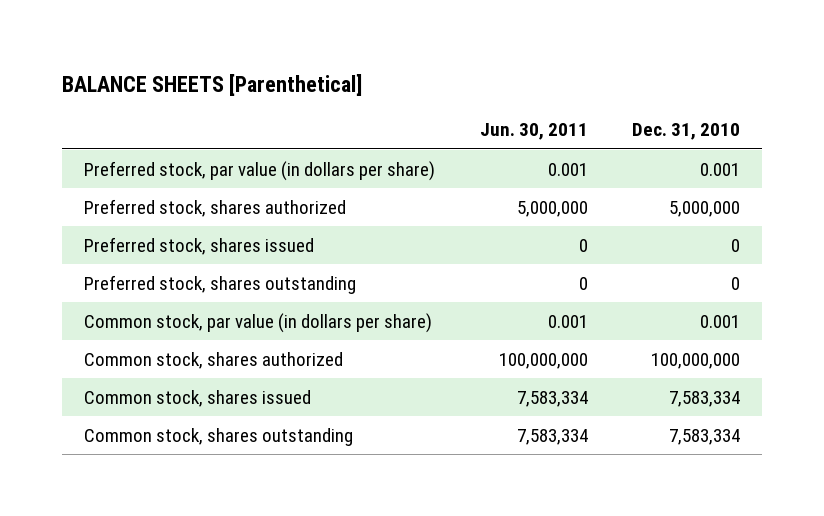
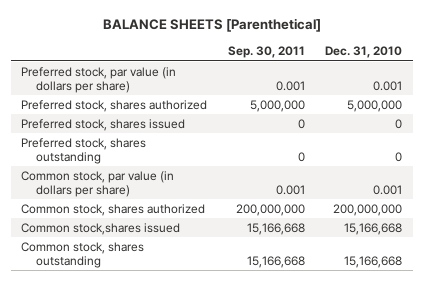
- | Jun. 30, 2011 | Dec. 31, 2010
+ | Sep. 30, 2011 | Dec. 31, 2010
- Common stock, shares authorized | 100,000,000 | 100,000,000
- Common stock, shares issued | 7,583,334 | 7,583,334
- Common stock, shares outstanding | 7,583,334 | 7,583,334
+ Common stock, shares authorized | 200,000,000 | 200,000,000
+ Common stock,shares issued | 15,166,668 | 15,166,668
+ Common stock, shares outstanding | 15,166,668 | 15,166,668

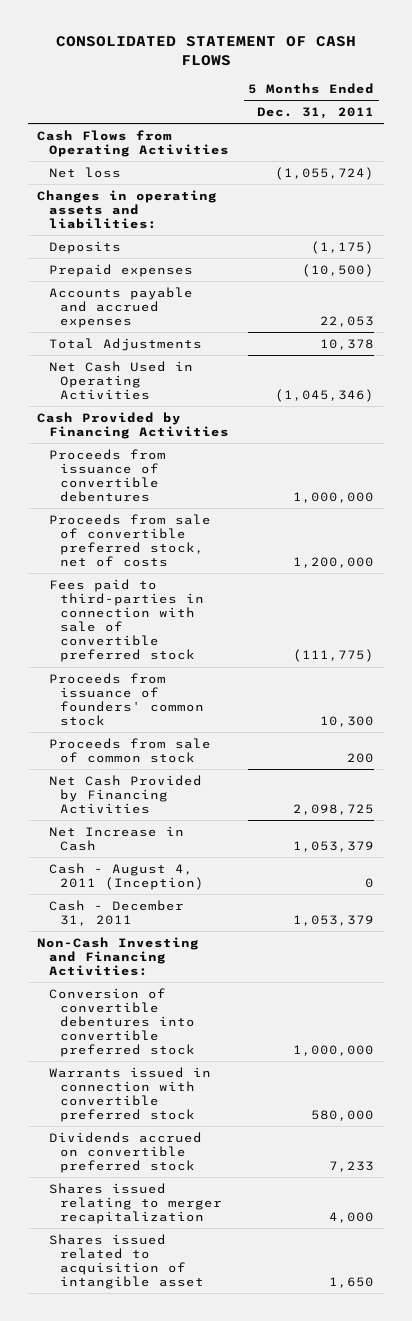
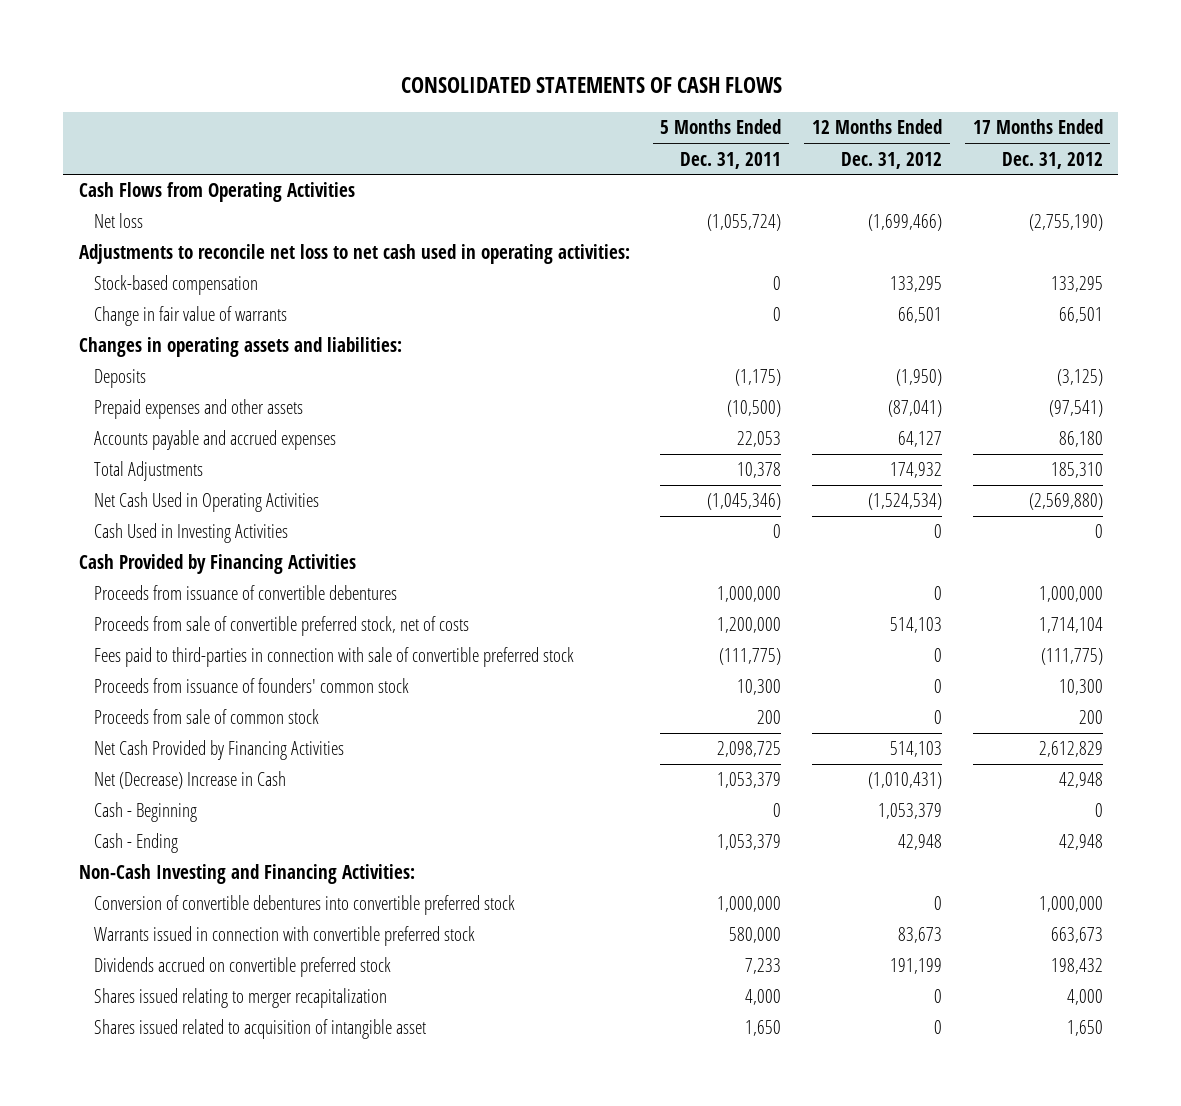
- CONSOLIDATED STATEMENT OF CASH FLOWS
+ CONSOLIDATED STATEMENTS OF CASH FLOWS
- | 5 Months Ended Dec. 31, 2011
+ | 5 Months Ended Dec. 31, 2011 | 12 Months Ended Dec. 31, 2012 | 17 Months Ended Dec. 31, 2012
+ Adjustments to reconcile net loss to net cash used in operating activities:
+ Stock-based compensation | 0 | 133,295 | 133,295
+ Change in fair value of warrants | 0 | 66,501 | 66,501
- Prepaid expenses | (10,500)
+ Prepaid expenses and other assets | (10,500) | (87,041) | (97,541)
+ Cash Used in Investing Activities | 0 | 0 | 0
- Net Increase in Cash | 1,053,379
- Cash - August 4, 2011 (Inception) | 0
- Cash - December 31, 2011 | 1,053,379
+ Net (Decrease) Increase in Cash | 1,053,379 | (1,010,431) | 42,948
+ Cash - Beginning | 0 | 1,053,379 | 0
+ Cash - Ending | 1,053,379 | 42,948 | 42,948

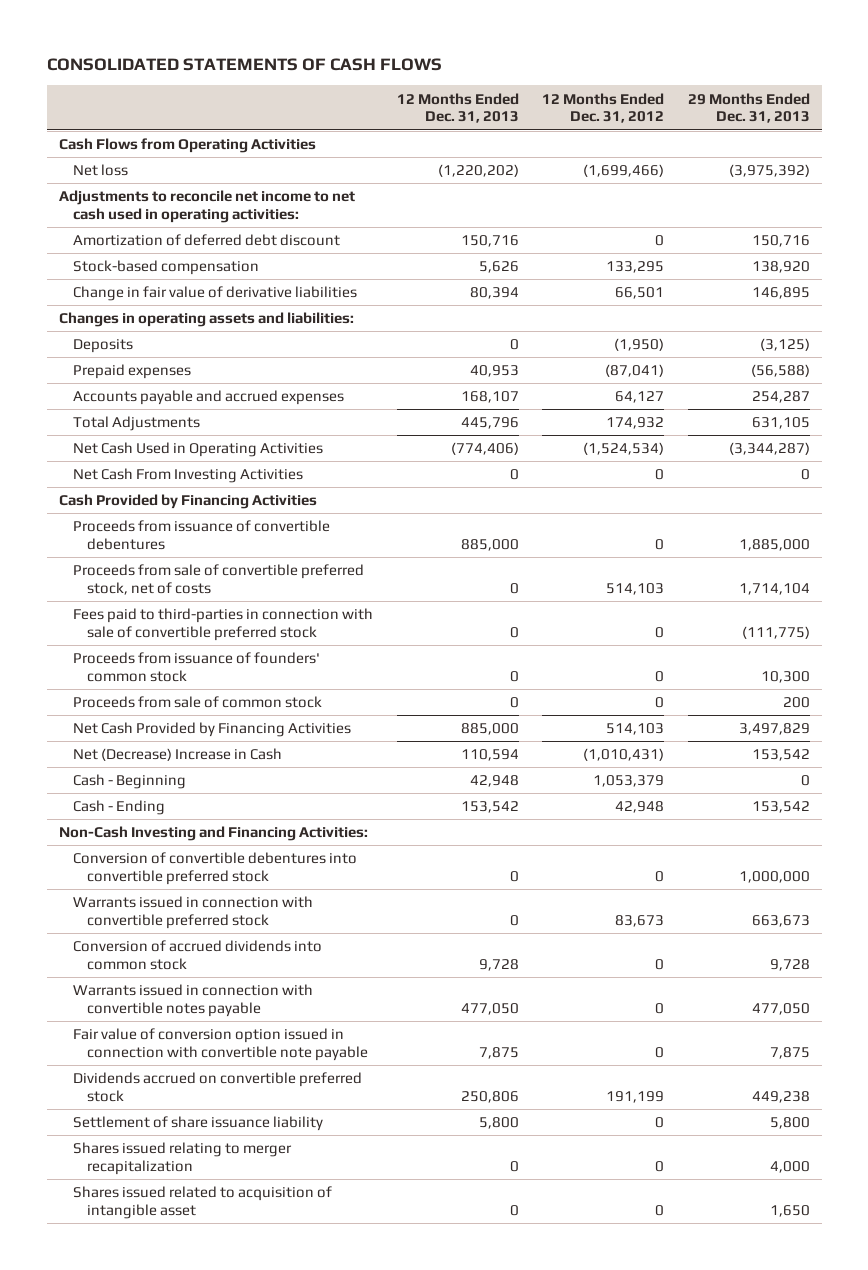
- | 5 Months Ended Dec. 31, 2011 | 12 Months Ended Dec. 31, 2012 | 17 Months Ended Dec. 31, 2012
+ | 12 Months Ended Dec. 31, 2013 | 12 Months Ended Dec. 31, 2012 | 29 Months Ended Dec. 31, 2013
- Adjustments to reconcile net loss to net cash used in operating activities:
+ Adjustments to reconcile net income to net cash used in operating activities:
+ Amortization of deferred debt discount | 150,716 | 0 | 150,716
- Change in fair value of warrants | 0 | 66,501 | 66,501
+ Change in fair value of derivative liabilities | 80,394 | 66,501 | 146,895
- Prepaid expenses and other assets | (10,500) | (87,041) | (97,541)
+ Prepaid expenses | 40,953 | (87,041) | (56,588)
- Cash Used in Investing Activities | 0 | 0 | 0
+ Net Cash From Investing Activities | 0 | 0 | 0
+ Conversion of accrued dividends into common stock | 9,728 | 0 | 9,728
+ Warrants issued in connection with convertible notes payable | 477,050 | 0 | 477,050
+ Fair value of conversion option issued in connection with convertible note payable | 7,875 | 0 | 7,875
+ Settlement of share issuance liability | 5,800 | 0 | 5,800

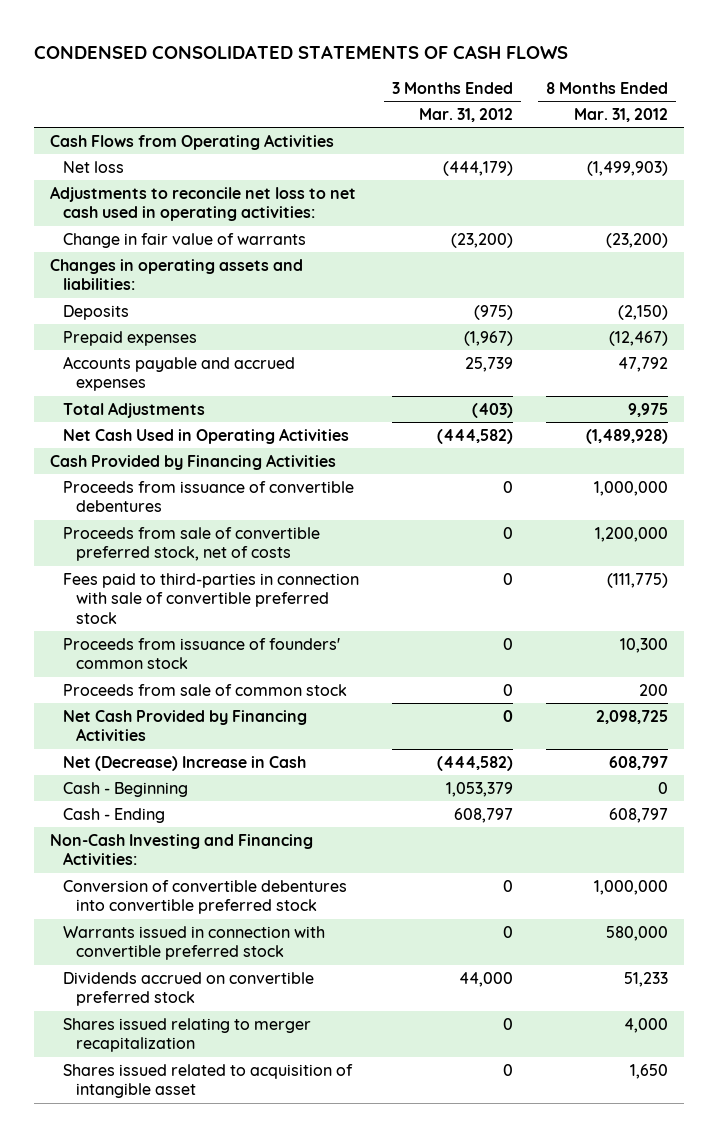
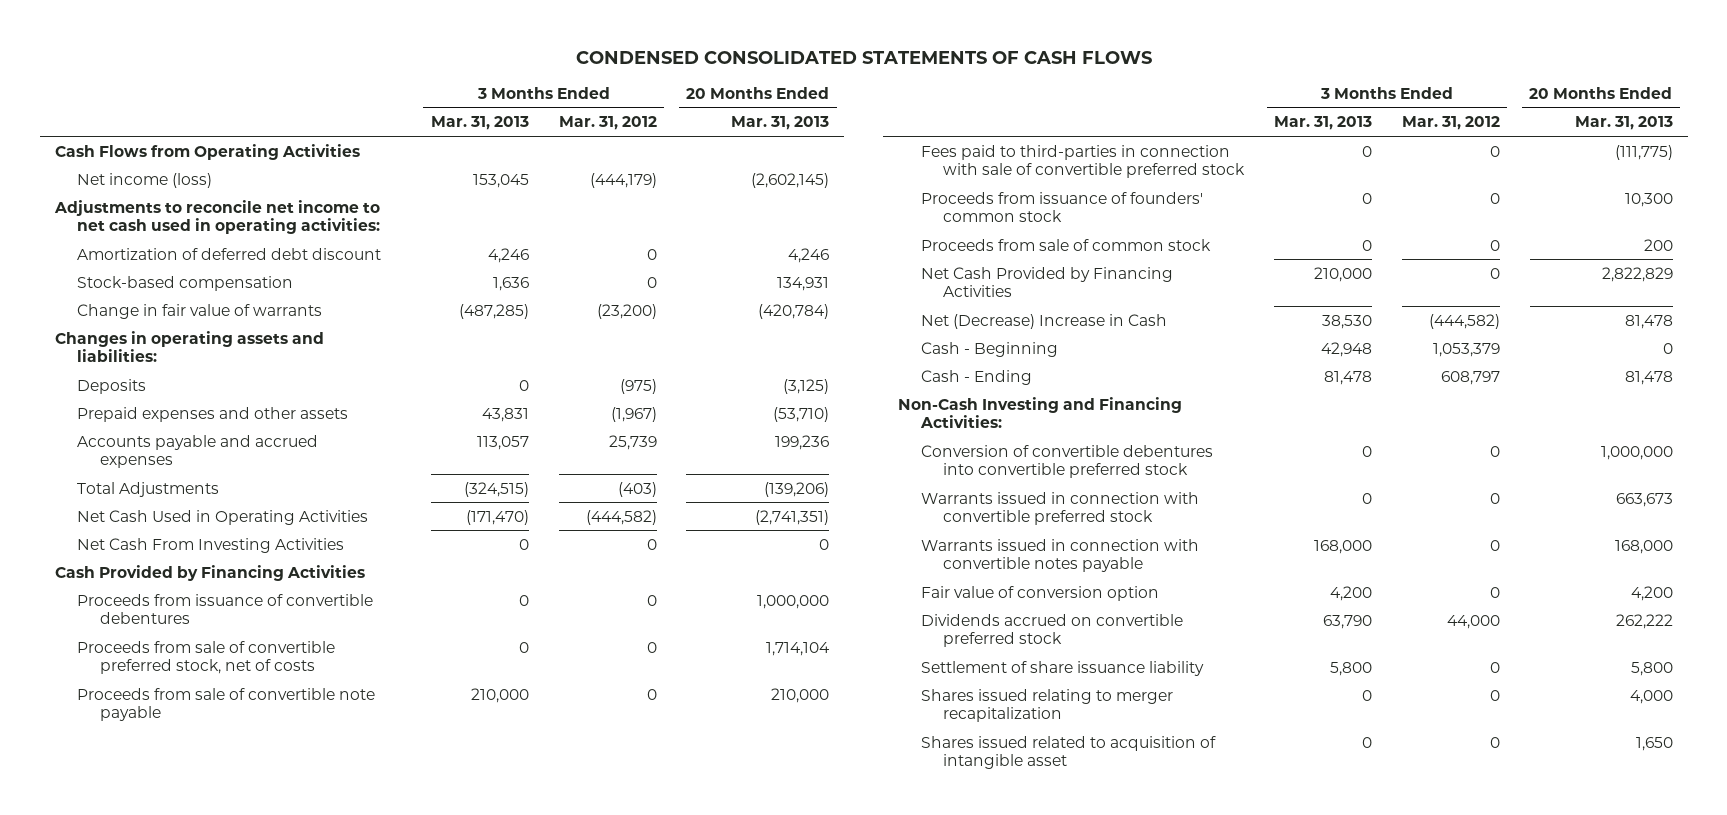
- | 3 Months Ended Mar. 31, 2012 | 8 Months Ended Mar. 31, 2012
+ | 3 Months Ended Mar. 31, 2013 | 3 Months Ended Mar. 31, 2012 | 20 Months Ended Mar. 31, 2013
- Net loss | (444,179) | (1,499,903)
- Adjustments to reconcile net loss to net cash used in operating activities:
+ Net income (loss) | 153,045 | (444,179) | (2,602,145)
+ Adjustments to reconcile net income to net cash used in operating activities:
+ Amortization of deferred debt discount | 4,246 | 0 | 4,246
+ Stock-based compensation | 1,636 | 0 | 134,931
- Prepaid expenses | (1,967) | (12,467)
+ Prepaid expenses and other assets | 43,831 | (1,967) | (53,710)
+ Net Cash From Investing Activities | 0 | 0 | 0
+ Proceeds from sale of convertible note payable | 210,000 | 0 | 210,000
+ Warrants issued in connection with convertible notes payable | 168,000 | 0 | 168,000
+ Fair value of conversion option | 4,200 | 0 | 4,200
+ Settlement of share issuance liability | 5,800 | 0 | 5,800

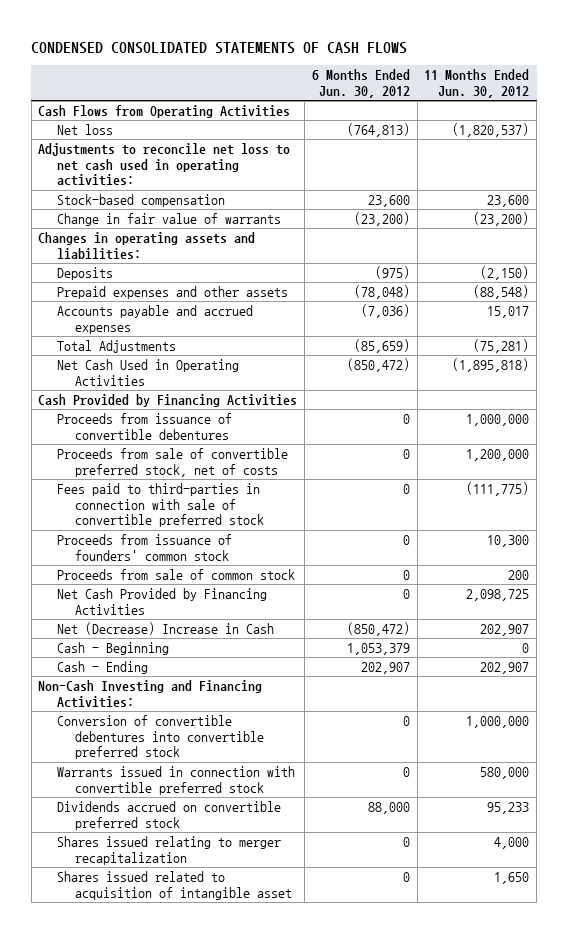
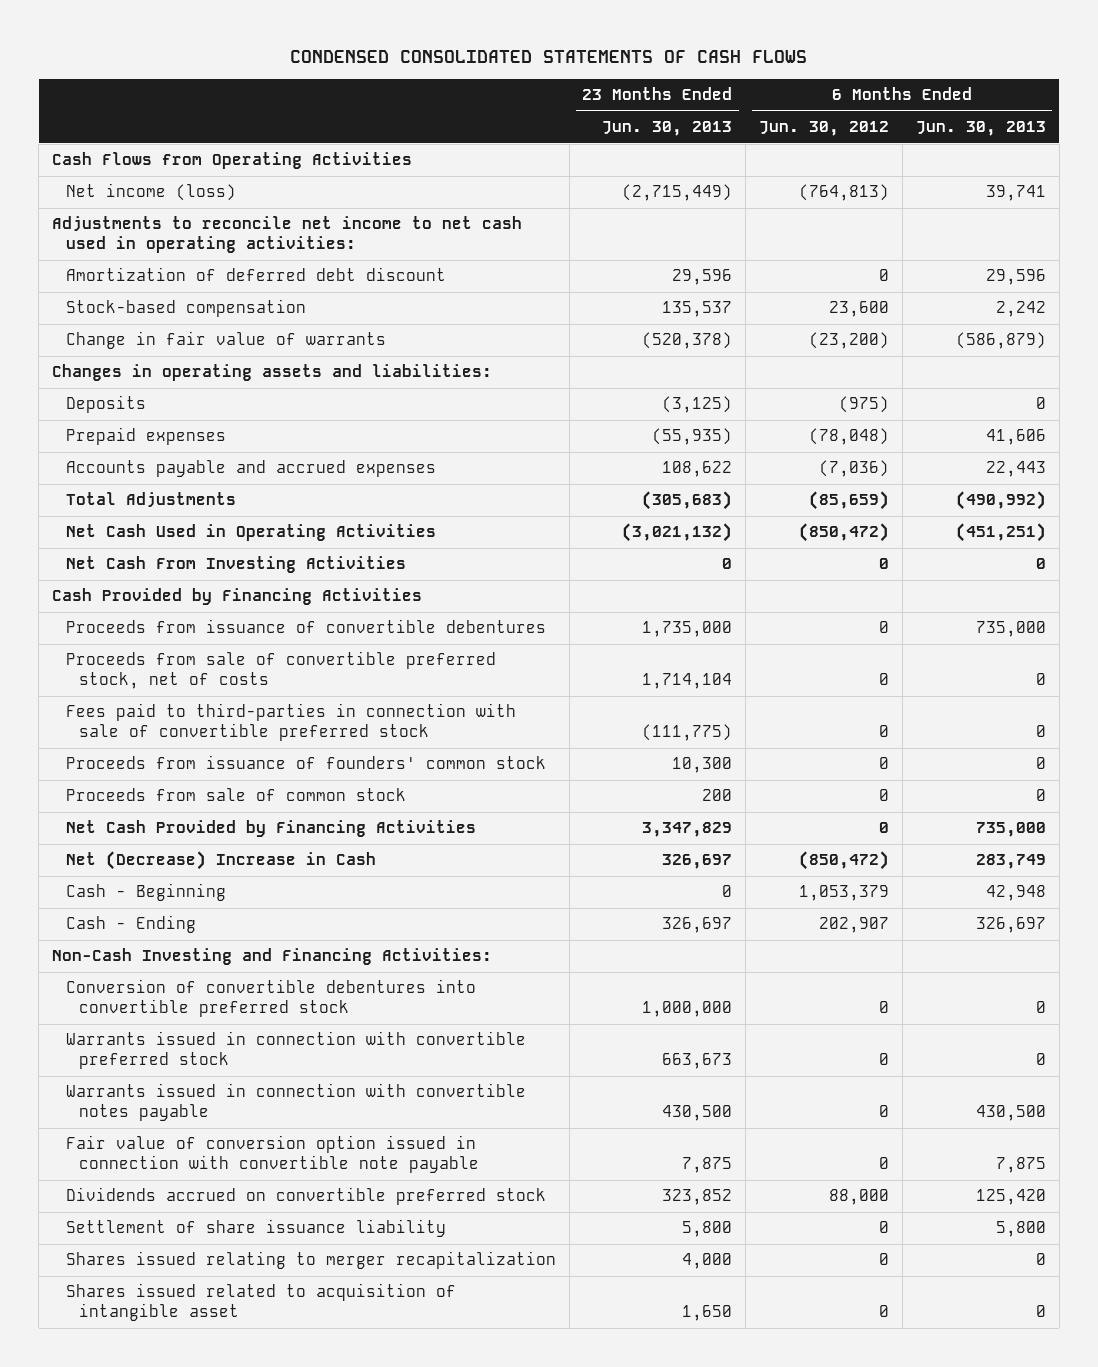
- | 6 Months Ended Jun. 30, 2012 | 11 Months Ended Jun. 30, 2012
+ | 23 Months Ended Jun. 30, 2013 | 6 Months Ended Jun. 30, 2012 | 6 Months Ended Jun. 30, 2013
- Net loss | (764,813) | (1,820,537)
- Adjustments to reconcile net loss to net cash used in operating activities:
+ Net income (loss) | (2,715,449) | (764,813) | 39,741
+ Adjustments to reconcile net income to net cash used in operating activities:
+ Amortization of deferred debt discount | 29,596 | 0 | 29,596
- Prepaid expenses and other assets | (78,048) | (88,548)
+ Prepaid expenses | (55,935) | (78,048) | 41,606
+ Net Cash From Investing Activities | 0 | 0 | 0
+ Warrants issued in connection with convertible notes payable | 430,500 | 0 | 430,500
+ Fair value of conversion option issued in connection with convertible note payable | 7,875 | 0 | 7,875
+ Settlement of share issuance liability | 5,800 | 0 | 5,800

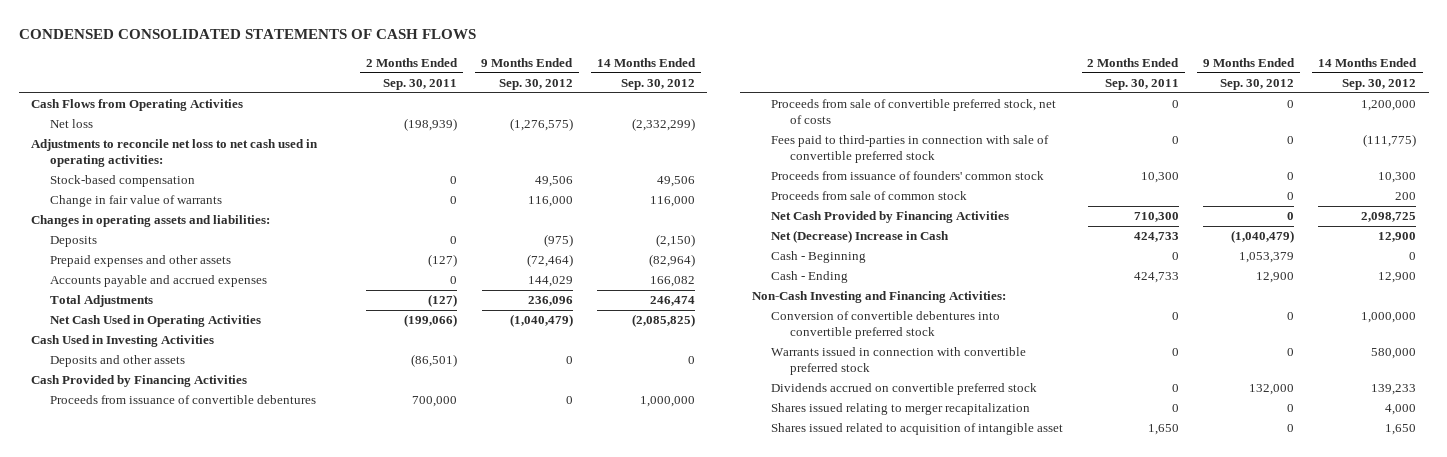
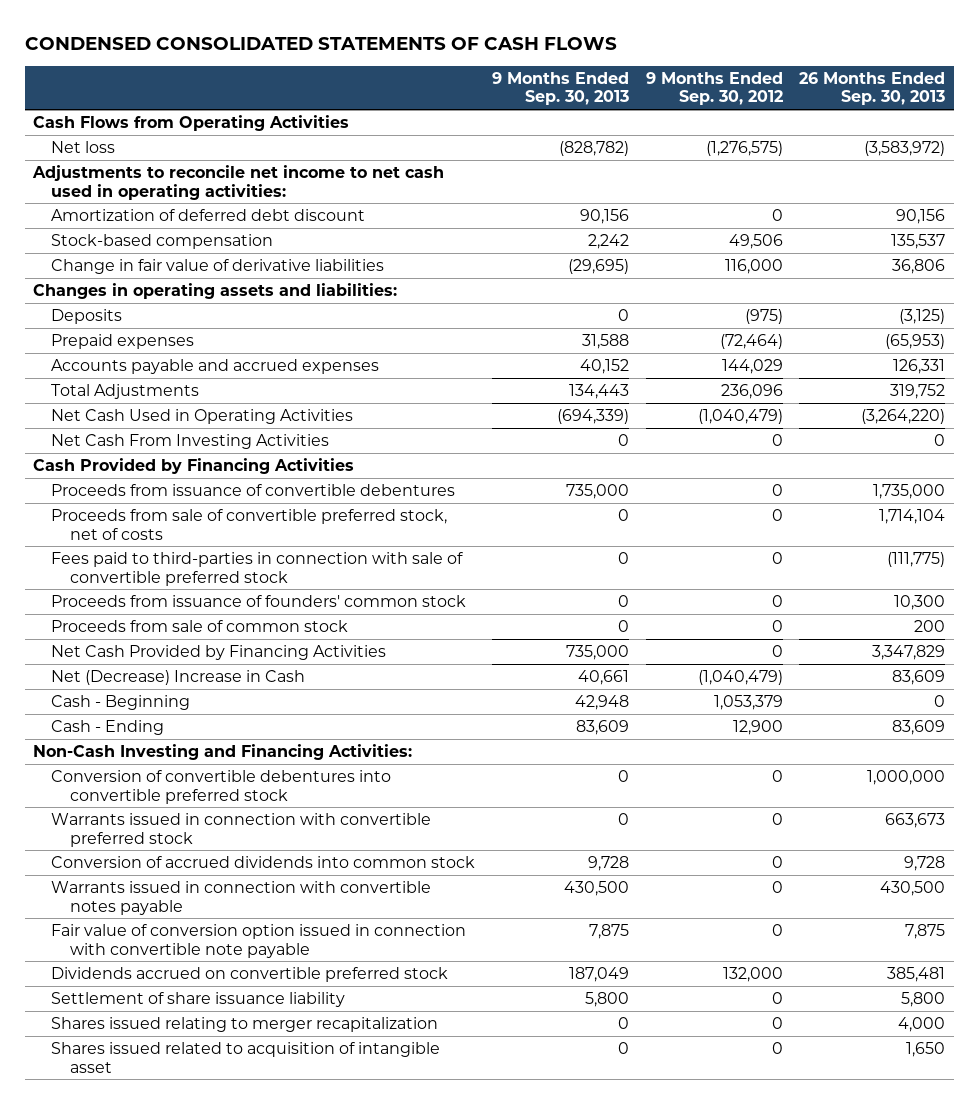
- | 2 Months Ended Sep. 30, 2011 | 9 Months Ended Sep. 30, 2012 | 14 Months Ended Sep. 30, 2012
+ | 9 Months Ended Sep. 30, 2013 | 9 Months Ended Sep. 30, 2012 | 26 Months Ended Sep. 30, 2013
- Adjustments to reconcile net loss to net cash used in operating activities:
+ Adjustments to reconcile net income to net cash used in operating activities:
+ Amortization of deferred debt discount | 90,156 | 0 | 90,156
- Change in fair value of warrants | 0 | 116,000 | 116,000
+ Change in fair value of derivative liabilities | (29,695) | 116,000 | 36,806
- Prepaid expenses and other assets | (127) | (72,464) | (82,964)
+ Prepaid expenses | 31,588 | (72,464) | (65,953)
- Cash Used in Investing Activities
- Deposits and other assets | (86,501) | 0 | 0
+ Net Cash From Investing Activities | 0 | 0 | 0
+ Conversion of accrued dividends into common stock | 9,728 | 0 | 9,728
+ Warrants issued in connection with convertible notes payable | 430,500 | 0 | 430,500
+ Fair value of conversion option issued in connection with convertible note payable | 7,875 | 0 | 7,875
+ Settlement of share issuance liability | 5,800 | 0 | 5,800

